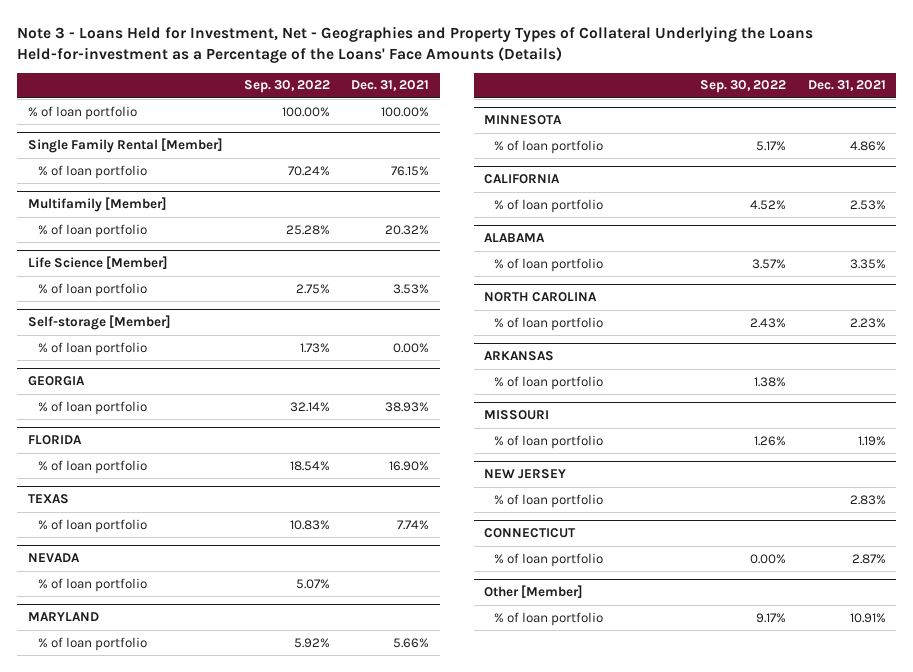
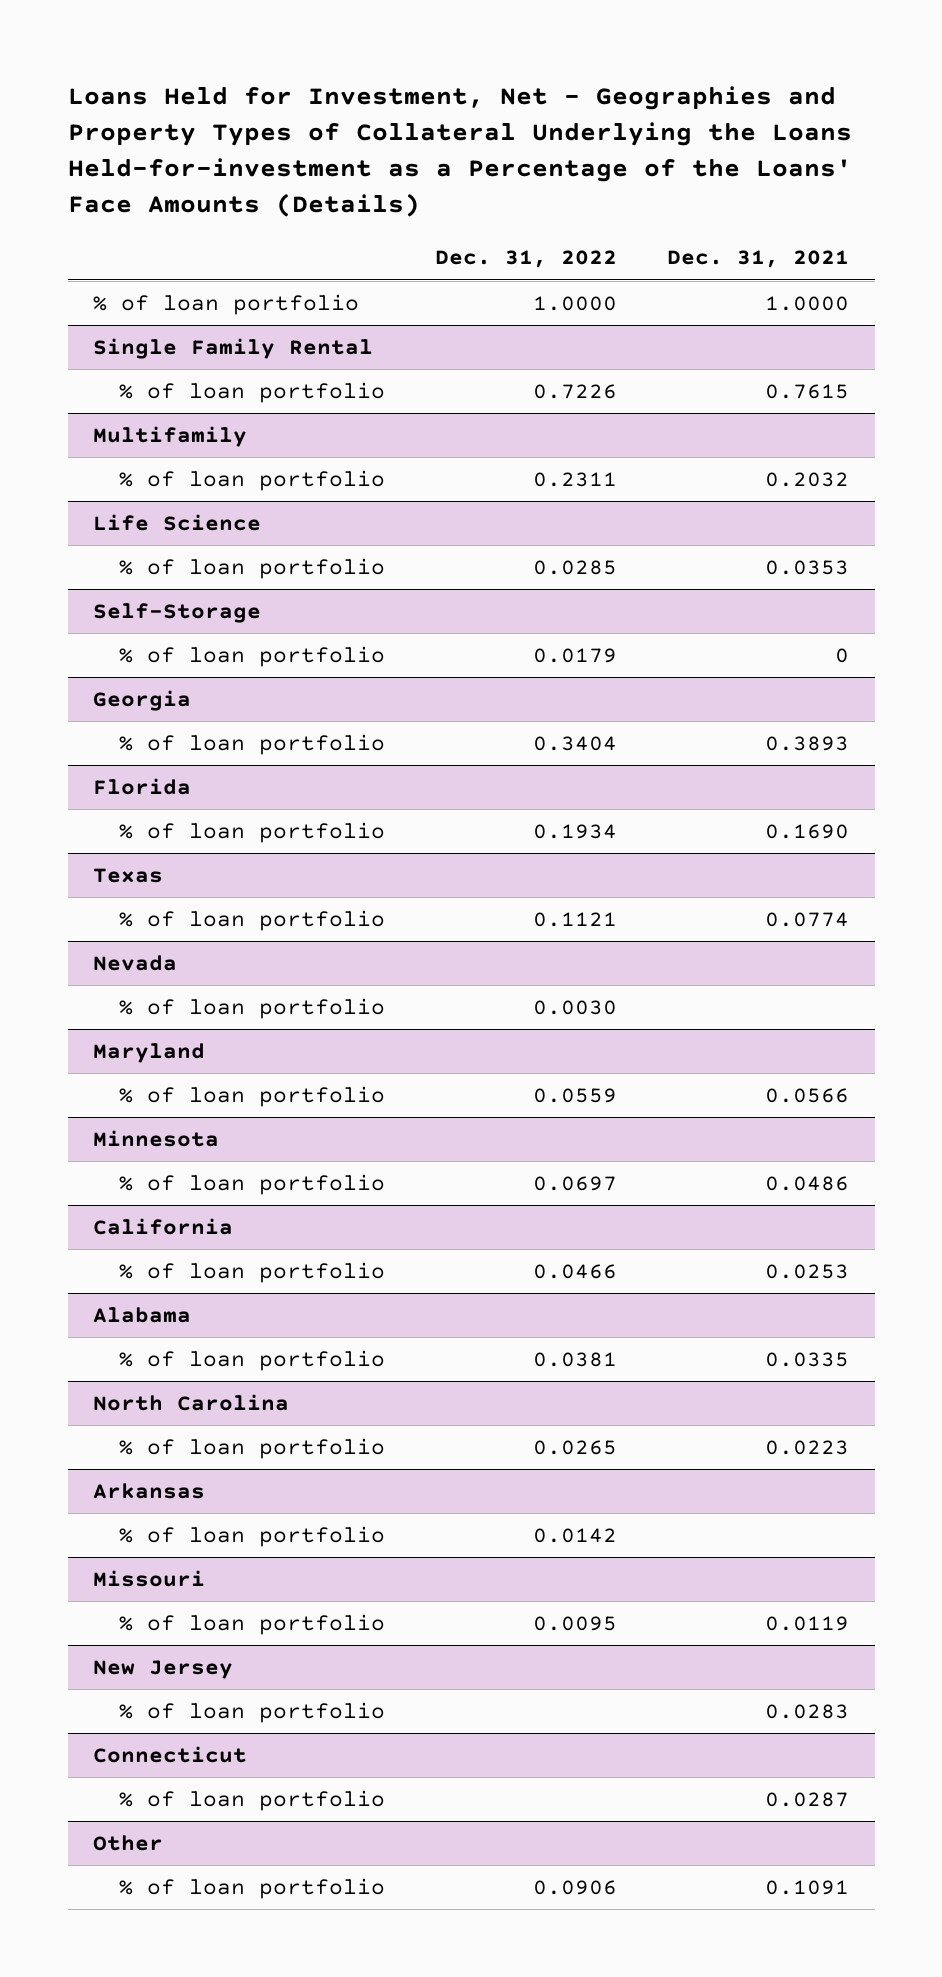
- Note 3 - Loans Held for Investment, Net - Geographies and Property Types of Collateral Underlying the Loans Held-for-investment as a Percentage of the Loans' Face Amounts (Details)
+ Loans Held for Investment, Net - Geographies and Property Types of Collateral Underlying the Loans Held-for-investment as a Percentage of the Loans' Face Amounts (Details)
- | Sep. 30, 2022 | Dec. 31, 2021
+ | Dec. 31, 2022 | Dec. 31, 2021
- % of loan portfolio | 100.00% | 100.00%
- Single Family Rental [Member]
- % of loan portfolio | 70.24% | 76.15%
- Multifamily [Member]
- % of loan portfolio | 25.28% | 20.32%
- Life Science [Member]
- % of loan portfolio | 2.75% | 3.53%
- Self-storage [Member]
- % of loan portfolio | 1.73% | 0.00%
- GEORGIA
- % of loan portfolio | 32.14% | 38.93%
- FLORIDA
- % of loan portfolio | 18.54% | 16.90%
- TEXAS
- % of loan portfolio | 10.83% | 7.74%
- NEVADA
+ % of loan portfolio | 1.0000 | 1.0000
+ Single Family Rental
+ % of loan portfolio | 0.7226 | 0.7615
+ Multifamily
+ % of loan portfolio | 0.2311 | 0.2032
+ Life Science
+ % of loan portfolio | 0.0285 | 0.0353
+ Self-Storage
+ % of loan portfolio | 0.0179 | 0
+ Georgia
+ % of loan portfolio | 0.3404 | 0.3893
+ Florida
+ % of loan portfolio | 0.1934 | 0.1690
+ Texas
+ % of loan portfolio | 0.1121 | 0.0774
+ Nevada
- MARYLAND
- % of loan portfolio | 5.92% | 5.66%
- MINNESOTA
- % of loan portfolio | 5.17% | 4.86%
- CALIFORNIA
- % of loan portfolio | 4.52% | 2.53%
- ALABAMA
- % of loan portfolio | 3.57% | 3.35%
- NORTH CAROLINA
- % of loan portfolio | 2.43% | 2.23%
- ARKANSAS
+ Maryland
+ % of loan portfolio | 0.0559 | 0.0566
+ Minnesota
+ % of loan portfolio | 0.0697 | 0.0486
+ California
+ % of loan portfolio | 0.0466 | 0.0253
+ Alabama
+ % of loan portfolio | 0.0381 | 0.0335
+ North Carolina
+ % of loan portfolio | 0.0265 | 0.0223
+ Arkansas
- MISSOURI
- % of loan portfolio | 1.26% | 1.19%
- NEW JERSEY
- % of loan portfolio | | 2.83%
- CONNECTICUT
- % of loan portfolio | 0.00% | 2.87%
- Other [Member]
- % of loan portfolio | 9.17% | 10.91%
+ Missouri
+ % of loan portfolio | 0.0095 | 0.0119
+ New Jersey
+ % of loan portfolio | | 0.0283
+ Connecticut
+ % of loan portfolio | | 0.0287
+ Other
+ % of loan portfolio | 0.0906 | 0.1091

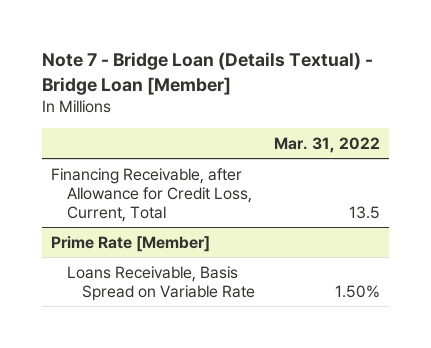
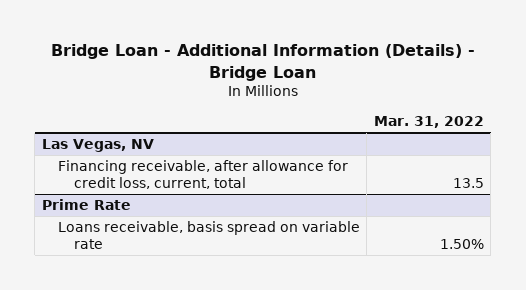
- Note 7 - Bridge Loan (Details Textual) - Bridge Loan [Member]
+ Bridge Loan - Additional Information (Details) - Bridge Loan
- Financing Receivable, after Allowance for Credit Loss, Current, Total | 13.5
- Prime Rate [Member]
- Loans Receivable, Basis Spread on Variable Rate | 1.50%
+ Las Vegas, NV
+ Financing receivable, after allowance for credit loss, current, total | 13.5
+ Prime Rate
+ Loans receivable, basis spread on variable rate | 1.50%

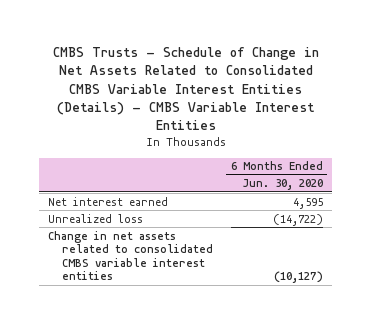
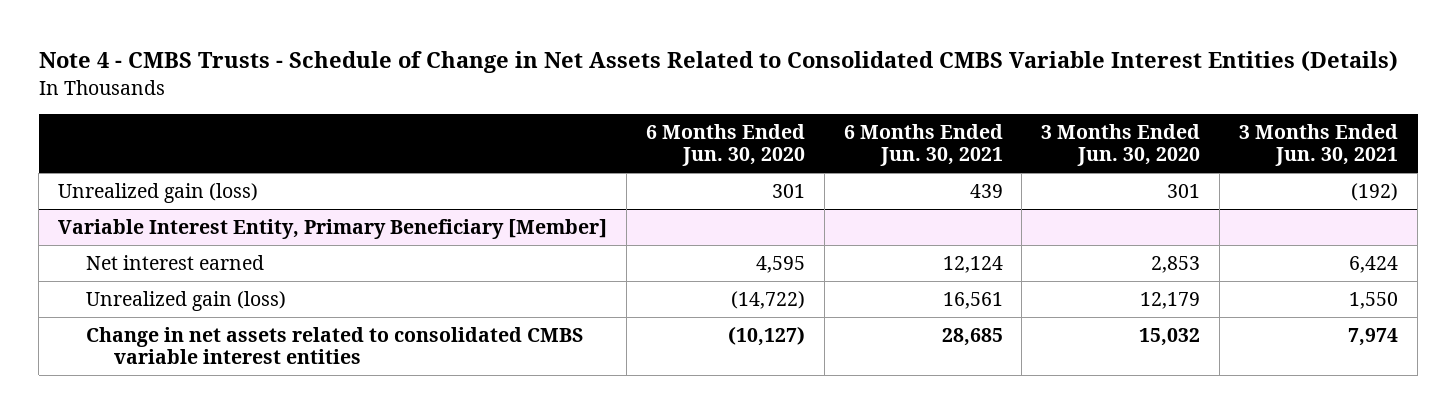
- CMBS Trusts - Schedule of Change in Net Assets Related to Consolidated CMBS Variable Interest Entities (Details) - CMBS Variable Interest Entities
+ Note 4 - CMBS Trusts - Schedule of Change in Net Assets Related to Consolidated CMBS Variable Interest Entities (Details)
- | 6 Months Ended Jun. 30, 2020
+ | 6 Months Ended Jun. 30, 2020 | 6 Months Ended Jun. 30, 2021 | 3 Months Ended Jun. 30, 2020 | 3 Months Ended Jun. 30, 2021
+ Unrealized gain (loss) | 301 | 439 | 301 | (192)
+ Variable Interest Entity, Primary Beneficiary [Member]
- Unrealized loss | (14,722)
+ Unrealized gain (loss) | (14,722) | 16,561 | 12,179 | 1,550

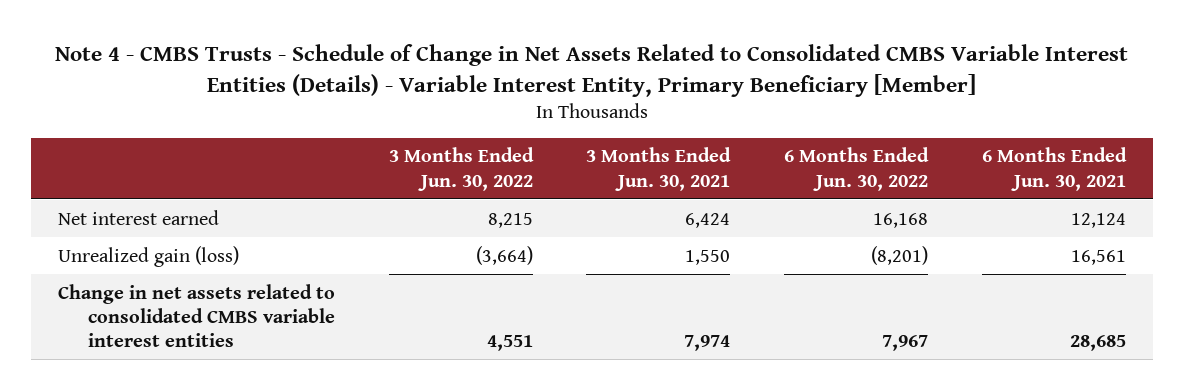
- Note 4 - CMBS Trusts - Schedule of Change in Net Assets Related to Consolidated CMBS Variable Interest Entities (Details)
+ Note 4 - CMBS Trusts - Schedule of Change in Net Assets Related to Consolidated CMBS Variable Interest Entities (Details) - Variable Interest Entity, Primary Beneficiary [Member]
- | 6 Months Ended Jun. 30, 2020 | 6 Months Ended Jun. 30, 2021 | 3 Months Ended Jun. 30, 2020 | 3 Months Ended Jun. 30, 2021
+ | 3 Months Ended Jun. 30, 2022 | 3 Months Ended Jun. 30, 2021 | 6 Months Ended Jun. 30, 2022 | 6 Months Ended Jun. 30, 2021
- Unrealized gain (loss) | 301 | 439 | 301 | (192)
- Variable Interest Entity, Primary Beneficiary [Member]

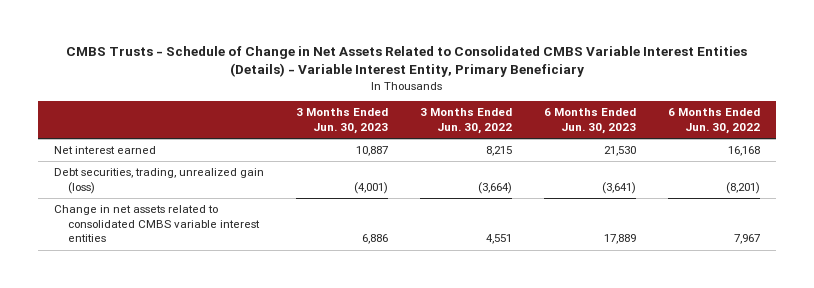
- Note 4 - CMBS Trusts - Schedule of Change in Net Assets Related to Consolidated CMBS Variable Interest Entities (Details) - Variable Interest Entity, Primary Beneficiary [Member]
+ CMBS Trusts - Schedule of Change in Net Assets Related to Consolidated CMBS Variable Interest Entities (Details) - Variable Interest Entity, Primary Beneficiary
- | 3 Months Ended Jun. 30, 2022 | 3 Months Ended Jun. 30, 2021 | 6 Months Ended Jun. 30, 2022 | 6 Months Ended Jun. 30, 2021
+ | 3 Months Ended Jun. 30, 2023 | 3 Months Ended Jun. 30, 2022 | 6 Months Ended Jun. 30, 2023 | 6 Months Ended Jun. 30, 2022
- Unrealized gain (loss) | (3,664) | 1,550 | (8,201) | 16,561
+ Debt securities, trading, unrealized gain (loss) | (4,001) | (3,664) | (3,641) | (8,201)

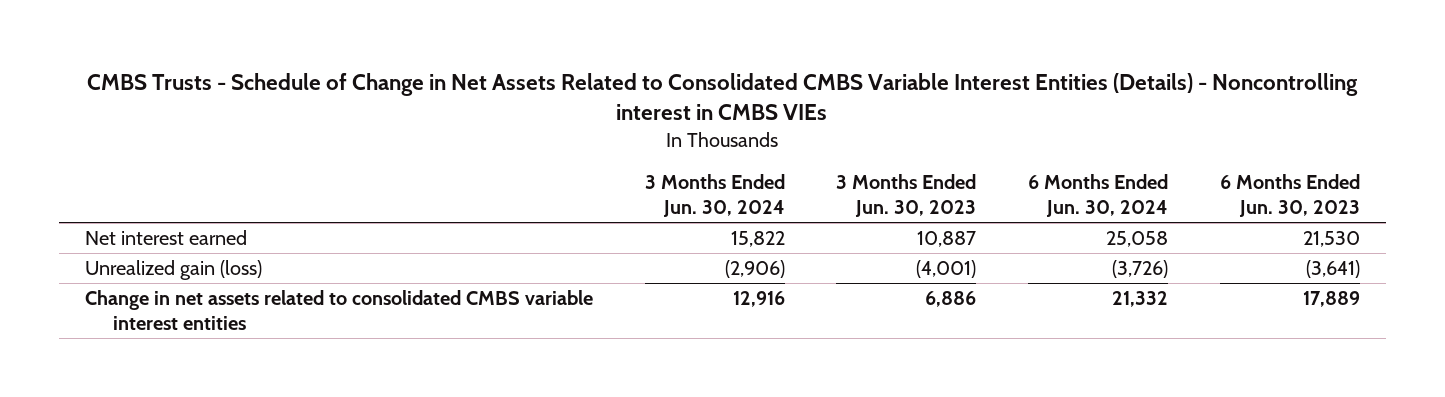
- CMBS Trusts - Schedule of Change in Net Assets Related to Consolidated CMBS Variable Interest Entities (Details) - Variable Interest Entity, Primary Beneficiary
+ CMBS Trusts - Schedule of Change in Net Assets Related to Consolidated CMBS Variable Interest Entities (Details) - Noncontrolling interest in CMBS VIEs
- | 3 Months Ended Jun. 30, 2023 | 3 Months Ended Jun. 30, 2022 | 6 Months Ended Jun. 30, 2023 | 6 Months Ended Jun. 30, 2022
+ | 3 Months Ended Jun. 30, 2024 | 3 Months Ended Jun. 30, 2023 | 6 Months Ended Jun. 30, 2024 | 6 Months Ended Jun. 30, 2023
- Debt securities, trading, unrealized gain (loss) | (4,001) | (3,664) | (3,641) | (8,201)
+ Unrealized gain (loss) | (2,906) | (4,001) | (3,726) | (3,641)

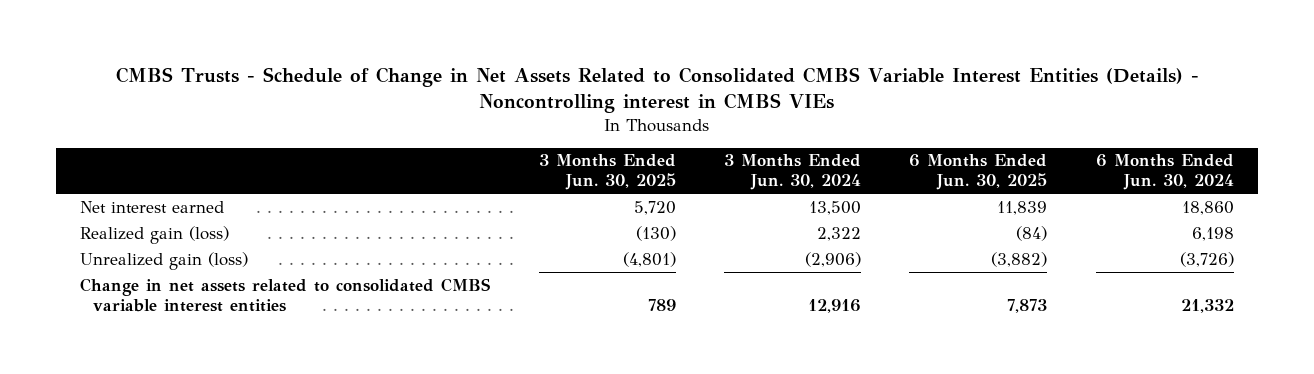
- | 3 Months Ended Jun. 30, 2024 | 3 Months Ended Jun. 30, 2023 | 6 Months Ended Jun. 30, 2024 | 6 Months Ended Jun. 30, 2023
+ | 3 Months Ended Jun. 30, 2025 | 3 Months Ended Jun. 30, 2024 | 6 Months Ended Jun. 30, 2025 | 6 Months Ended Jun. 30, 2024
- Net interest earned | 15,822 | 10,887 | 25,058 | 21,530
+ Net interest earned | 5,720 | 13,500 | 11,839 | 18,860
+ Realized gain (loss) | (130) | 2,322 | (84) | 6,198

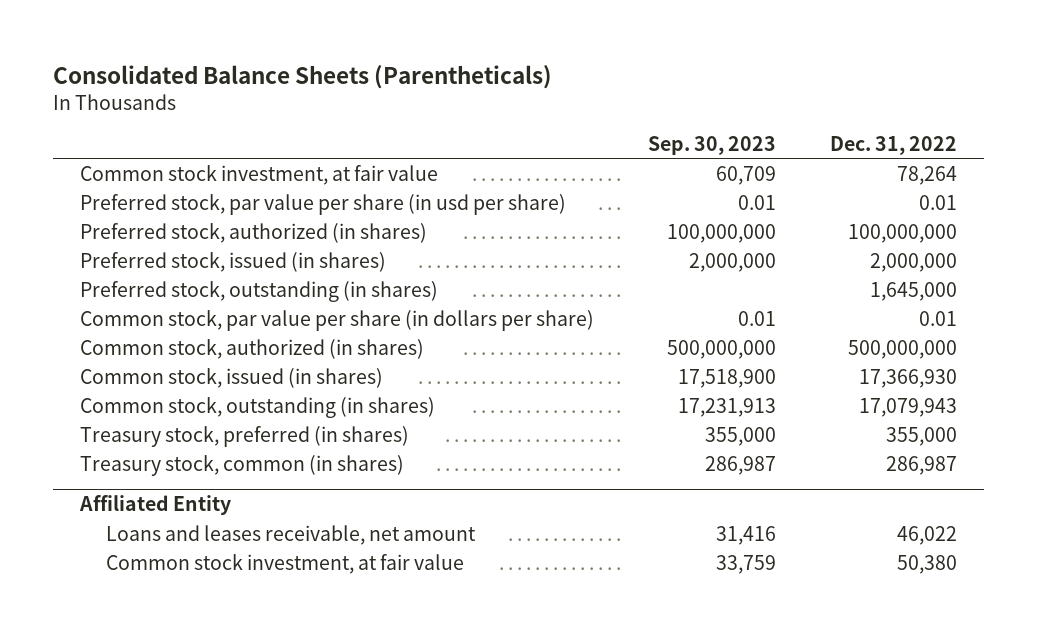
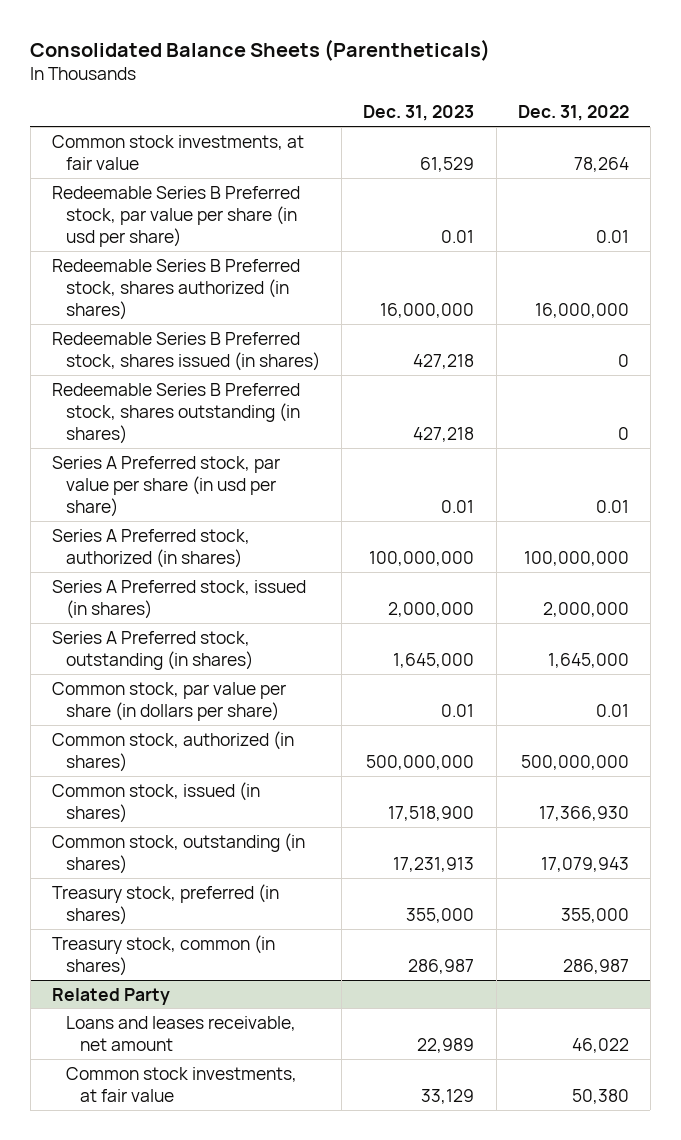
- | Sep. 30, 2023 | Dec. 31, 2022
+ | Dec. 31, 2023 | Dec. 31, 2022
- Common stock investment, at fair value | 60,709 | 78,264
- Preferred stock, par value per share (in usd per share) | 0.01 | 0.01
- Preferred stock, authorized (in shares) | 100,000,000 | 100,000,000
- Preferred stock, issued (in shares) | 2,000,000 | 2,000,000
- Preferred stock, outstanding (in shares) | | 1,645,000
+ Common stock investments, at fair value | 61,529 | 78,264
+ Redeemable Series B Preferred stock, par value per share (in usd per share) | 0.01 | 0.01
+ Redeemable Series B Preferred stock, shares authorized (in shares) | 16,000,000 | 16,000,000
+ Redeemable Series B Preferred stock, shares issued (in shares) | 427,218 | 0
+ Redeemable Series B Preferred stock, shares outstanding (in shares) | 427,218 | 0
+ Series A Preferred stock, par value per share (in usd per share) | 0.01 | 0.01
+ Series A Preferred stock, authorized (in shares) | 100,000,000 | 100,000,000
+ Series A Preferred stock, issued (in shares) | 2,000,000 | 2,000,000
+ Series A Preferred stock, outstanding (in shares) | 1,645,000 | 1,645,000
- Affiliated Entity
+ Related Party
- Common stock investment, at fair value | 33,759 | 50,380
+ Common stock investments, at fair value | 33,129 | 50,380

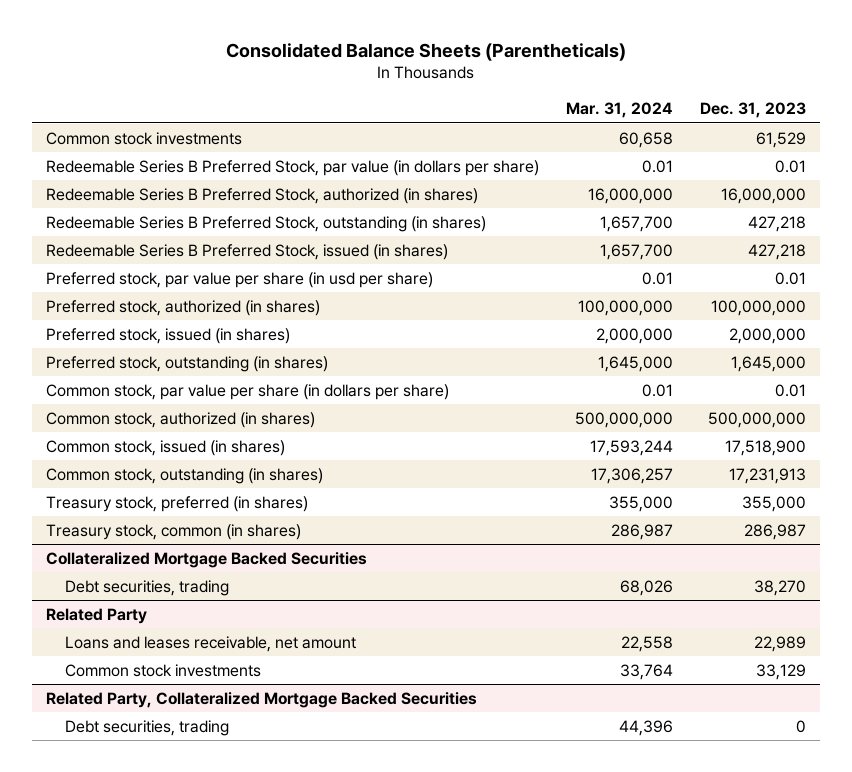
- | Dec. 31, 2023 | Dec. 31, 2022
+ | Mar. 31, 2024 | Dec. 31, 2023
- Common stock investments, at fair value | 61,529 | 78,264
- Redeemable Series B Preferred stock, par value per share (in usd per share) | 0.01 | 0.01
- Redeemable Series B Preferred stock, shares authorized (in shares) | 16,000,000 | 16,000,000
- Redeemable Series B Preferred stock, shares issued (in shares) | 427,218 | 0
- Redeemable Series B Preferred stock, shares outstanding (in shares) | 427,218 | 0
- Series A Preferred stock, par value per share (in usd per share) | 0.01 | 0.01
- Series A Preferred stock, authorized (in shares) | 100,000,000 | 100,000,000
- Series A Preferred stock, issued (in shares) | 2,000,000 | 2,000,000
- Series A Preferred stock, outstanding (in shares) | 1,645,000 | 1,645,000
+ Common stock investments | 60,658 | 61,529
+ Redeemable Series B Preferred Stock, par value (in dollars per share) | 0.01 | 0.01
+ Redeemable Series B Preferred Stock, authorized (in shares) | 16,000,000 | 16,000,000
+ Redeemable Series B Preferred Stock, outstanding (in shares) | 1,657,700 | 427,218
+ Redeemable Series B Preferred Stock, issued (in shares) | 1,657,700 | 427,218
+ Preferred stock, par value per share (in usd per share) | 0.01 | 0.01
+ Preferred stock, authorized (in shares) | 100,000,000 | 100,000,000
+ Preferred stock, issued (in shares) | 2,000,000 | 2,000,000
+ Preferred stock, outstanding (in shares) | 1,645,000 | 1,645,000
+ Collateralized Mortgage Backed Securities
+ Debt securities, trading | 68,026 | 38,270
@ Related Party
- Common stock investments, at fair value | 33,129 | 50,380
+ Common stock investments | 33,764 | 33,129
+ Related Party, Collateralized Mortgage Backed Securities
+ Debt securities, trading | 44,396 | 0

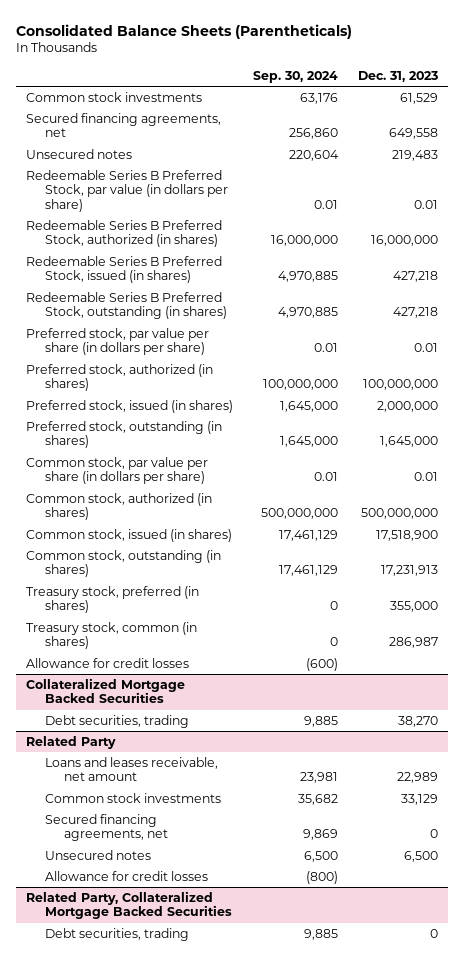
- | Mar. 31, 2024 | Dec. 31, 2023
+ | Sep. 30, 2024 | Dec. 31, 2023
+ Secured financing agreements, net | 256,860 | 649,558
+ Unsecured notes | 220,604 | 219,483
- Preferred stock, par value per share (in usd per share) | 0.01 | 0.01
moved down: Redeemable Series B Preferred Stock, outstanding (in shares) | 4,970,885 | 427,218
+ Preferred stock, par value per share (in dollars per share) | 0.01 | 0.01
+ Allowance for credit losses | (600) |
@ Related Party
+ Secured financing agreements, net | 9,869 | 0
+ Unsecured notes | 6,500 | 6,500
+ Allowance for credit losses | (800) |

